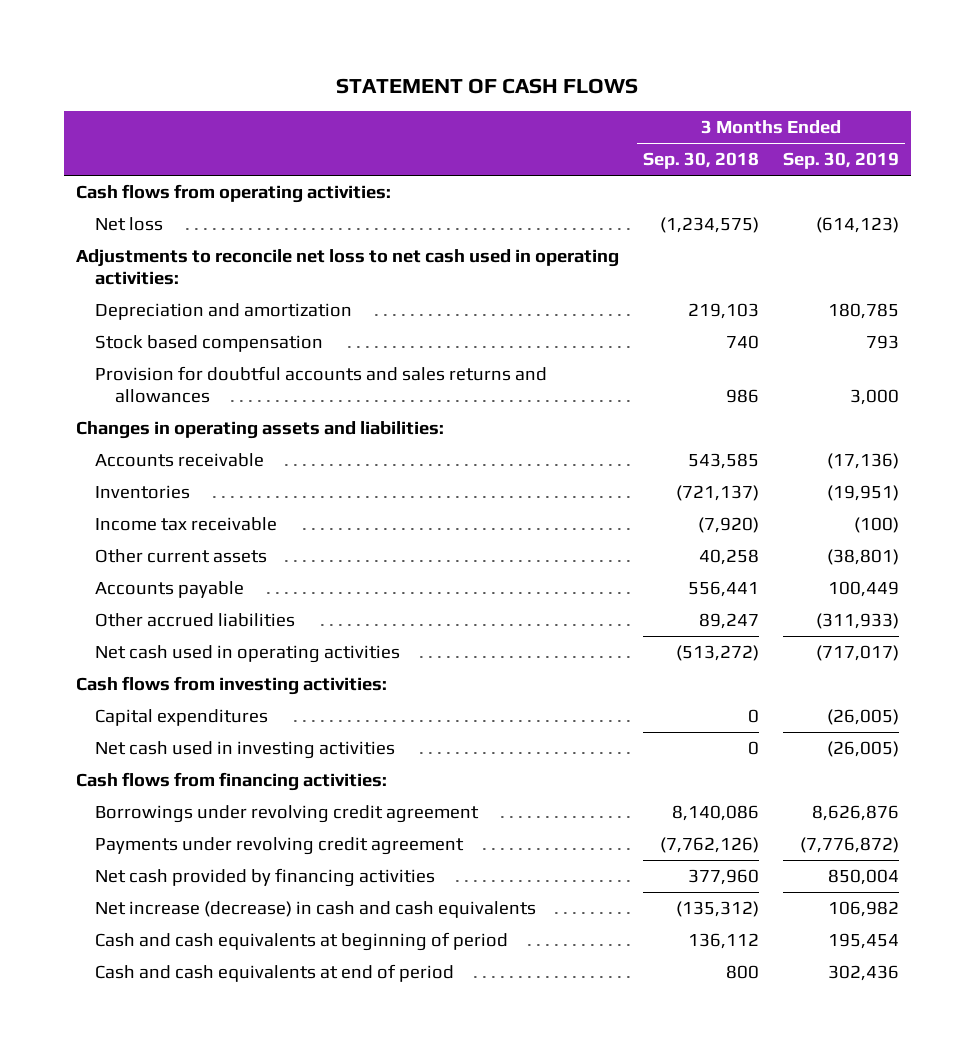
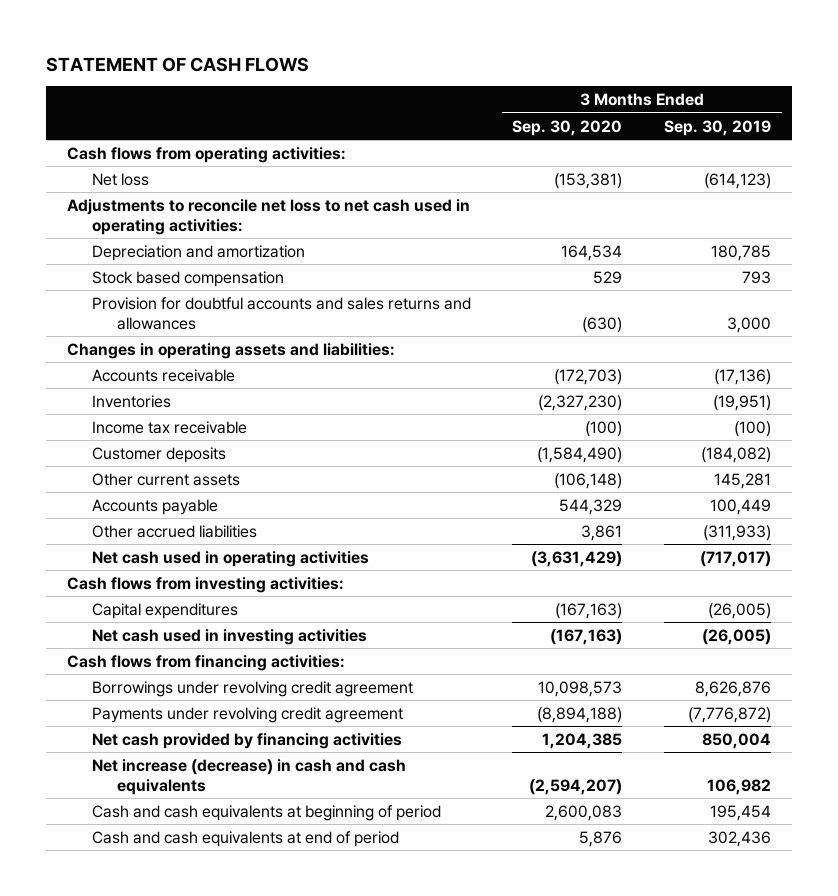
- | 3 Months Ended Sep. 30, 2018 | 3 Months Ended Sep. 30, 2019
+ | 3 Months Ended Sep. 30, 2020 | 3 Months Ended Sep. 30, 2019
- Other current assets | 40,258 | (38,801)
+ Customer deposits | (1,584,490) | (184,082)
+ Other current assets | (106,148) | 145,281

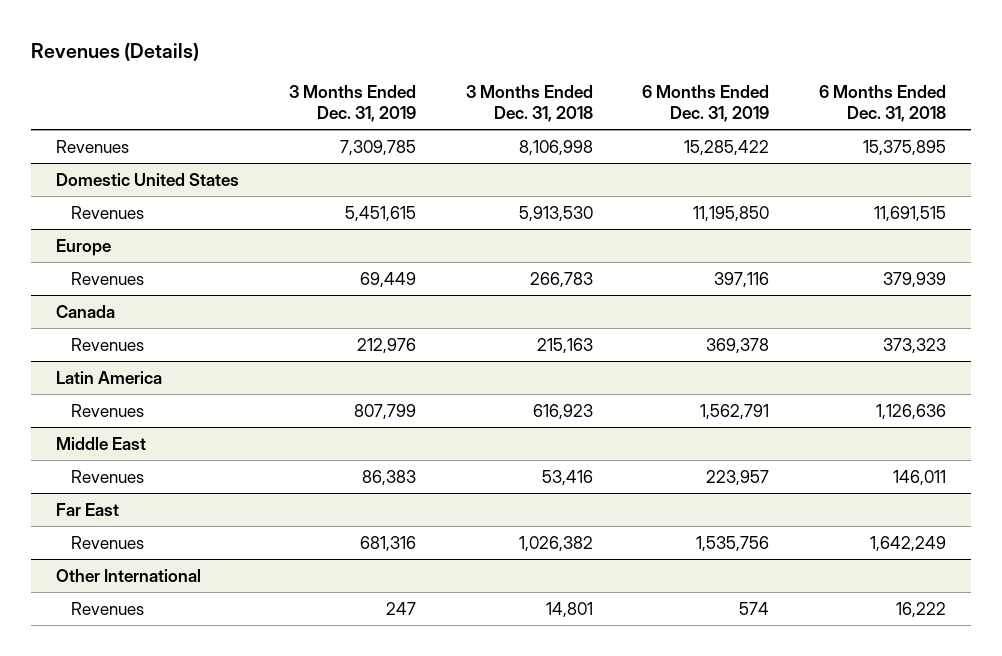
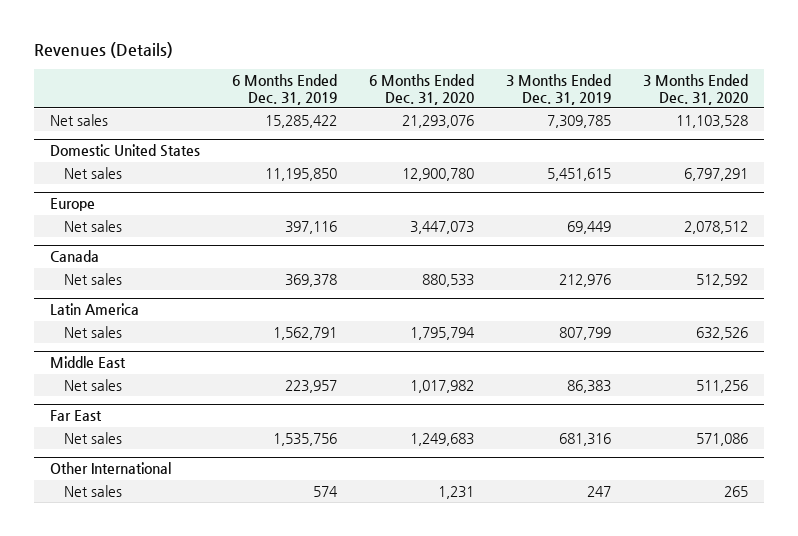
- | 3 Months Ended Dec. 31, 2019 | 3 Months Ended Dec. 31, 2018 | 6 Months Ended Dec. 31, 2019 | 6 Months Ended Dec. 31, 2018
+ | 6 Months Ended Dec. 31, 2019 | 6 Months Ended Dec. 31, 2020 | 3 Months Ended Dec. 31, 2019 | 3 Months Ended Dec. 31, 2020
- Revenues | 7,309,785 | 8,106,998 | 15,285,422 | 15,375,895
+ Net sales | 15,285,422 | 21,293,076 | 7,309,785 | 11,103,528
@ Domestic United States
- Revenues | 5,451,615 | 5,913,530 | 11,195,850 | 11,691,515
+ Net sales | 11,195,850 | 12,900,780 | 5,451,615 | 6,797,291
@ Europe
- Revenues | 69,449 | 266,783 | 397,116 | 379,939
+ Net sales | 397,116 | 3,447,073 | 69,449 | 2,078,512
@ Canada
- Revenues | 212,976 | 215,163 | 369,378 | 373,323
+ Net sales | 369,378 | 880,533 | 212,976 | 512,592
@ Latin America
- Revenues | 807,799 | 616,923 | 1,562,791 | 1,126,636
+ Net sales | 1,562,791 | 1,795,794 | 807,799 | 632,526
@ Middle East
- Revenues | 86,383 | 53,416 | 223,957 | 146,011
+ Net sales | 223,957 | 1,017,982 | 86,383 | 511,256
@ Far East
- Revenues | 681,316 | 1,026,382 | 1,535,756 | 1,642,249
+ Net sales | 1,535,756 | 1,249,683 | 681,316 | 571,086
@ Other International
- Revenues | 247 | 14,801 | 574 | 16,222
+ Net sales | 574 | 1,231 | 247 | 265

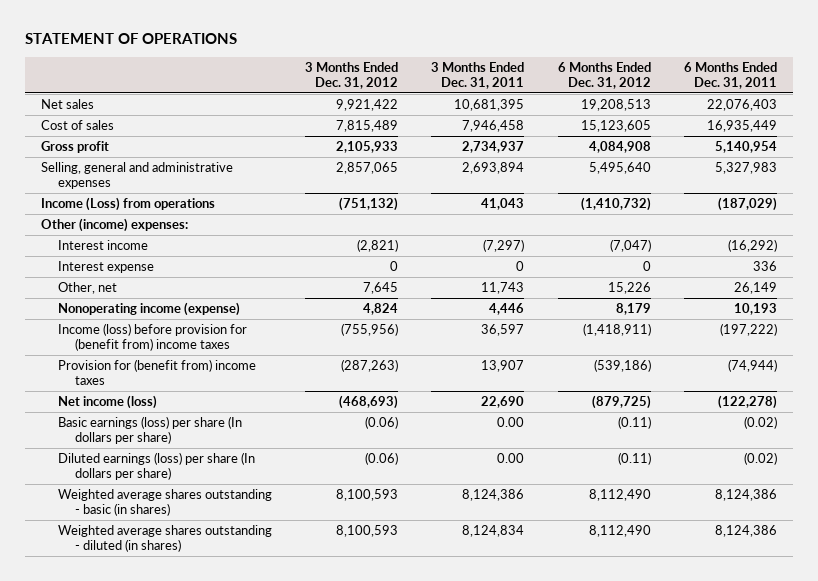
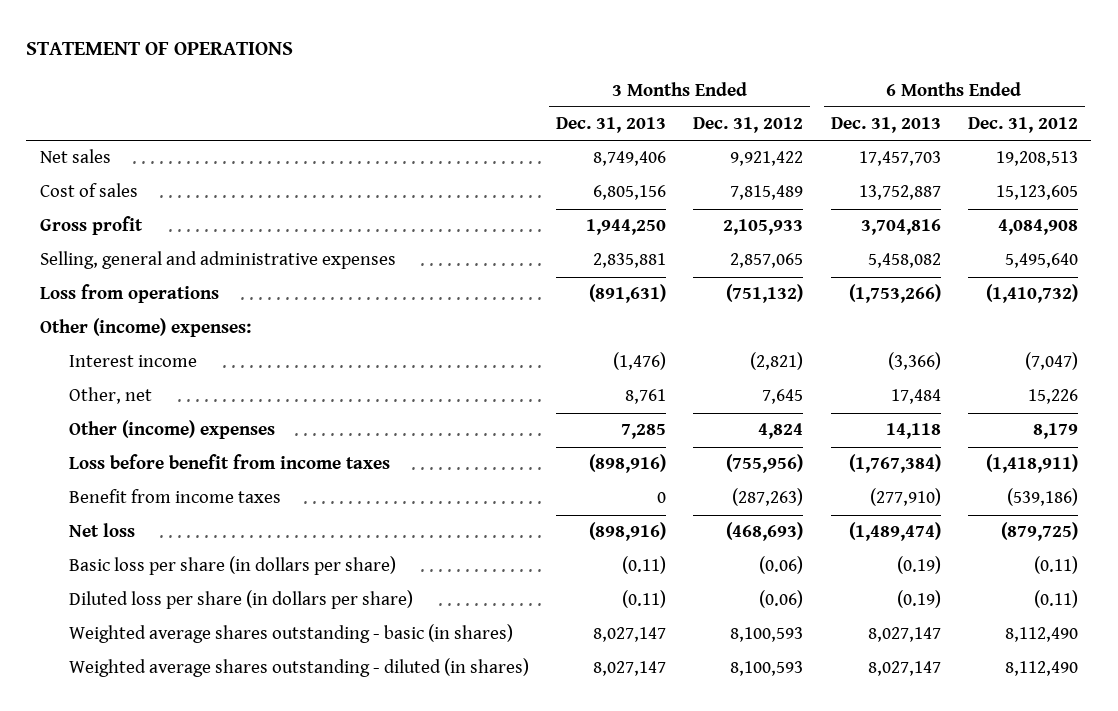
- | 3 Months Ended Dec. 31, 2012 | 3 Months Ended Dec. 31, 2011 | 6 Months Ended Dec. 31, 2012 | 6 Months Ended Dec. 31, 2011
+ | 3 Months Ended Dec. 31, 2013 | 3 Months Ended Dec. 31, 2012 | 6 Months Ended Dec. 31, 2013 | 6 Months Ended Dec. 31, 2012
- Income (Loss) from operations | (751,132) | 41,043 | (1,410,732) | (187,029)
+ Loss from operations | (891,631) | (751,132) | (1,753,266) | (1,410,732)
- Interest expense | 0 | 0 | 0 | 336
- Nonoperating income (expense) | 4,824 | 4,446 | 8,179 | 10,193
- Income (loss) before provision for (benefit from) income taxes | (755,956) | 36,597 | (1,418,911) | (197,222)
- Provision for (benefit from) income taxes | (287,263) | 13,907 | (539,186) | (74,944)
- Net income (loss) | (468,693) | 22,690 | (879,725) | (122,278)
- Basic earnings (loss) per share (In dollars per share) | (0.06) | 0.00 | (0.11) | (0.02)
- Diluted earnings (loss) per share (In dollars per share) | (0.06) | 0.00 | (0.11) | (0.02)
+ Other (income) expenses | 7,285 | 4,824 | 14,118 | 8,179
+ Loss before benefit from income taxes | (898,916) | (755,956) | (1,767,384) | (1,418,911)
+ Benefit from income taxes | 0 | (287,263) | (277,910) | (539,186)
+ Net loss | (898,916) | (468,693) | (1,489,474) | (879,725)
+ Basic loss per share (in dollars per share) | (0.11) | (0.06) | (0.19) | (0.11)
+ Diluted loss per share (in dollars per share) | (0.11) | (0.06) | (0.19) | (0.11)

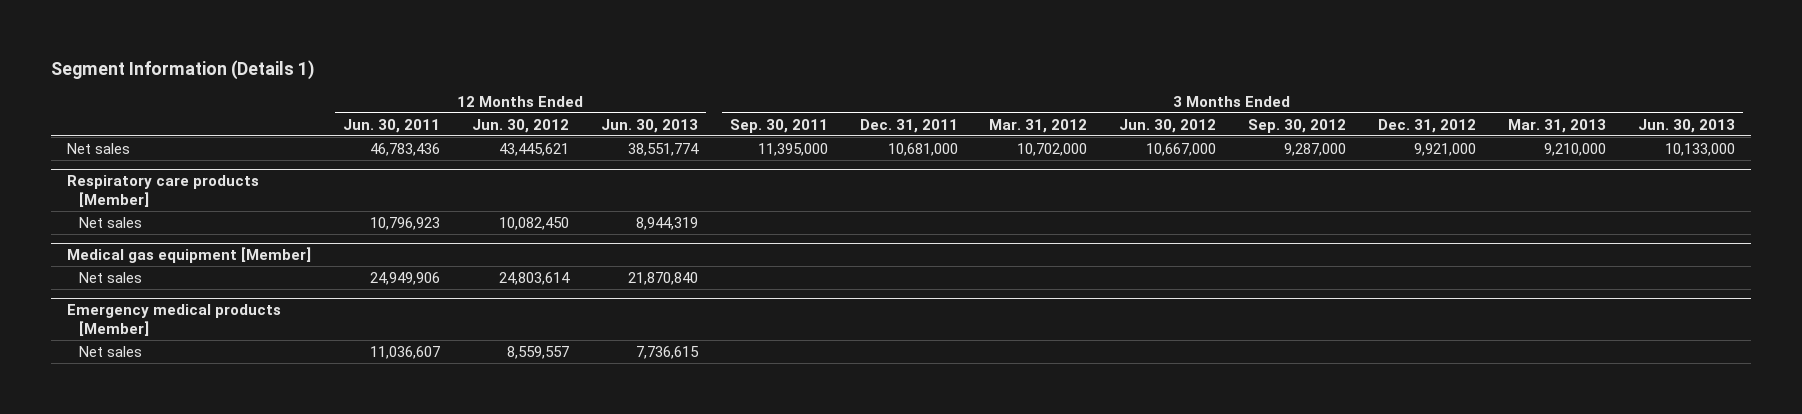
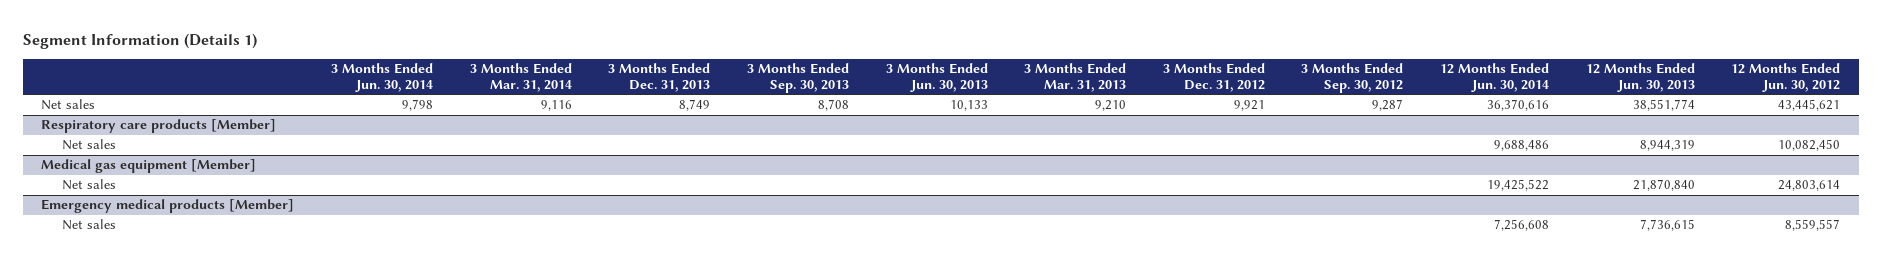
- | 12 Months Ended Jun. 30, 2011 | 12 Months Ended Jun. 30, 2012 | 12 Months Ended Jun. 30, 2013 | 3 Months Ended Sep. 30, 2011 | 3 Months Ended Dec. 31, 2011 | 3 Months Ended Mar. 31, 2012 | 3 Months Ended Jun. 30, 2012 | 3 Months Ended Sep. 30, 2012 | 3 Months Ended Dec. 31, 2012 | 3 Months Ended Mar. 31, 2013 | 3 Months Ended Jun. 30, 2013
+ | 3 Months Ended Jun. 30, 2014 | 3 Months Ended Mar. 31, 2014 | 3 Months Ended Dec. 31, 2013 | 3 Months Ended Sep. 30, 2013 | 3 Months Ended Jun. 30, 2013 | 3 Months Ended Mar. 31, 2013 | 3 Months Ended Dec. 31, 2012 | 3 Months Ended Sep. 30, 2012 | 12 Months Ended Jun. 30, 2014 | 12 Months Ended Jun. 30, 2013 | 12 Months Ended Jun. 30, 2012
- Net sales | 46,783,436 | 43,445,621 | 38,551,774 | 11,395,000 | 10,681,000 | 10,702,000 | 10,667,000 | 9,287,000 | 9,921,000 | 9,210,000 | 10,133,000
+ Net sales | 9,798 | 9,116 | 8,749 | 8,708 | 10,133 | 9,210 | 9,921 | 9,287 | 36,370,616 | 38,551,774 | 43,445,621

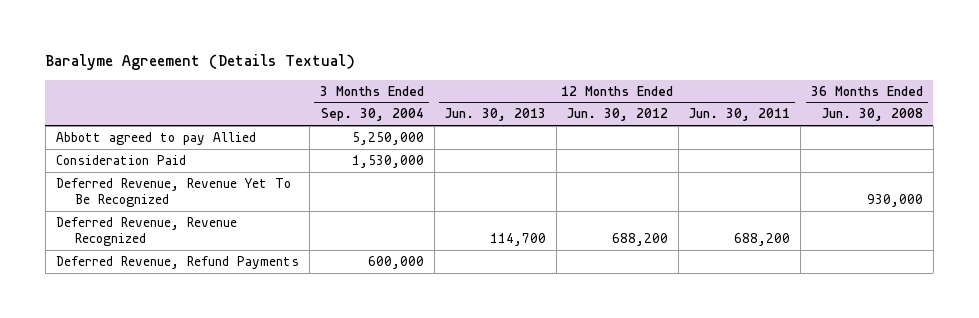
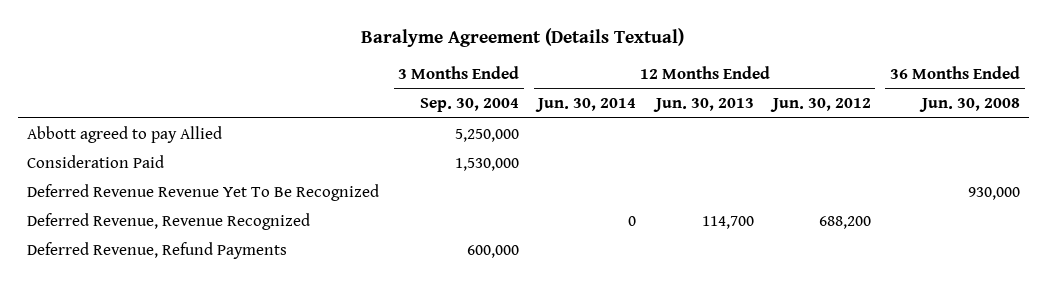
- | 3 Months Ended Sep. 30, 2004 | 12 Months Ended Jun. 30, 2013 | 12 Months Ended Jun. 30, 2012 | 12 Months Ended Jun. 30, 2011 | 36 Months Ended Jun. 30, 2008
+ | 3 Months Ended Sep. 30, 2004 | 12 Months Ended Jun. 30, 2014 | 12 Months Ended Jun. 30, 2013 | 12 Months Ended Jun. 30, 2012 | 36 Months Ended Jun. 30, 2008
- Deferred Revenue, Revenue Yet To Be Recognized | | | | | 930,000
+ Deferred Revenue Revenue Yet To Be Recognized | | | | | 930,000

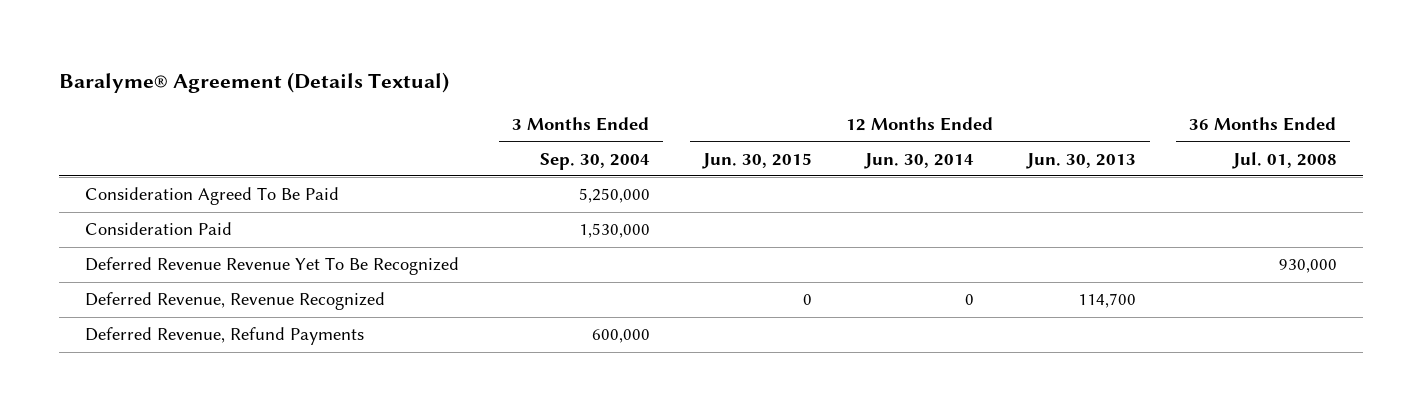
- Baralyme Agreement (Details Textual)
+ Baralyme® Agreement (Details Textual)
- | 3 Months Ended Sep. 30, 2004 | 12 Months Ended Jun. 30, 2014 | 12 Months Ended Jun. 30, 2013 | 12 Months Ended Jun. 30, 2012 | 36 Months Ended Jun. 30, 2008
+ | 3 Months Ended Sep. 30, 2004 | 12 Months Ended Jun. 30, 2015 | 12 Months Ended Jun. 30, 2014 | 12 Months Ended Jun. 30, 2013 | 36 Months Ended Jul. 01, 2008
- Abbott agreed to pay Allied | 5,250,000 | | | |
+ Consideration Agreed To Be Paid | 5,250,000 | | | |

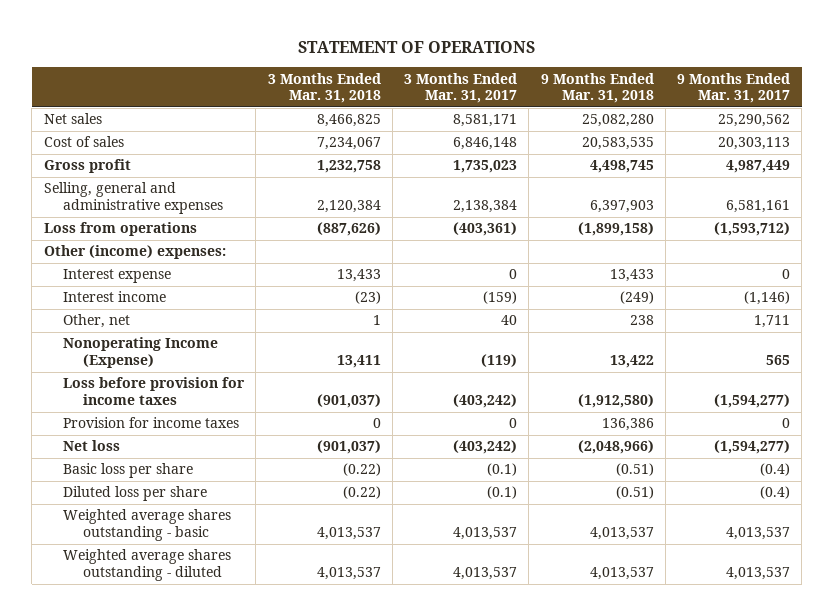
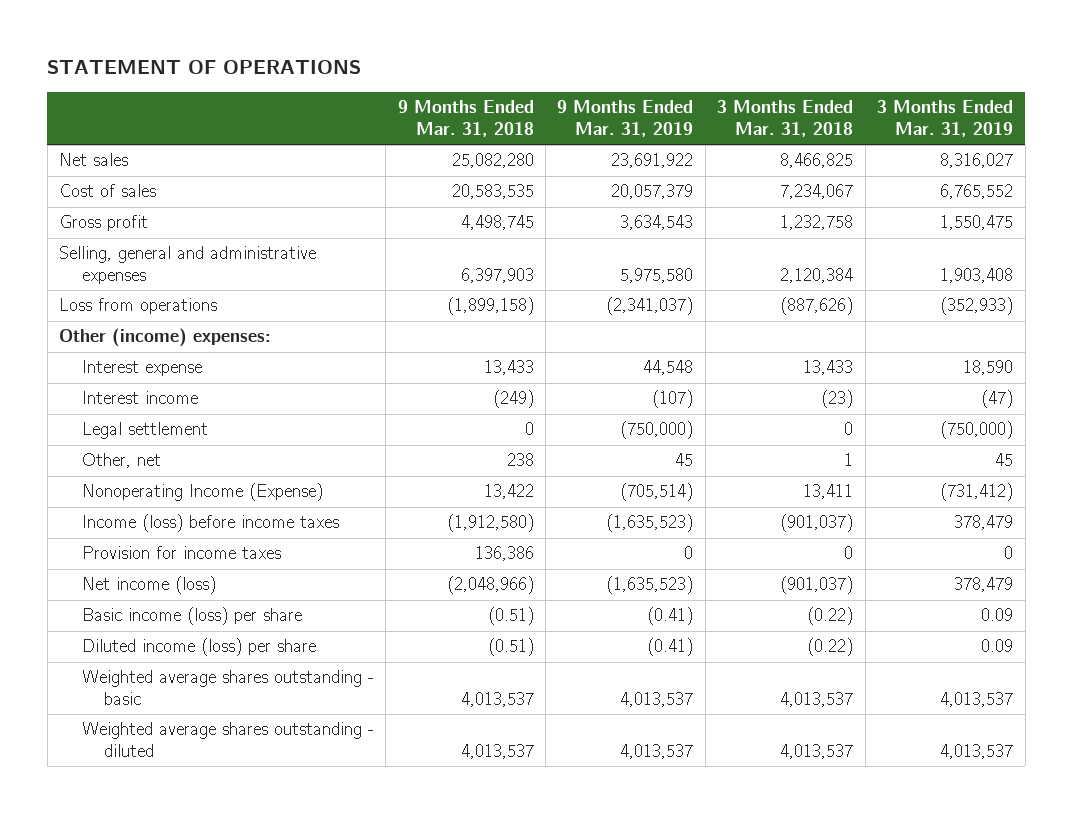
- | 3 Months Ended Mar. 31, 2018 | 3 Months Ended Mar. 31, 2017 | 9 Months Ended Mar. 31, 2018 | 9 Months Ended Mar. 31, 2017
+ | 9 Months Ended Mar. 31, 2018 | 9 Months Ended Mar. 31, 2019 | 3 Months Ended Mar. 31, 2018 | 3 Months Ended Mar. 31, 2019
+ Legal settlement | 0 | (750,000) | 0 | (750,000)
- Loss before provision for income taxes | (901,037) | (403,242) | (1,912,580) | (1,594,277)
+ Income (loss) before income taxes | (1,912,580) | (1,635,523) | (901,037) | 378,479
- Net loss | (901,037) | (403,242) | (2,048,966) | (1,594,277)
- Basic loss per share | (0.22) | (0.1) | (0.51) | (0.4)
- Diluted loss per share | (0.22) | (0.1) | (0.51) | (0.4)
+ Net income (loss) | (2,048,966) | (1,635,523) | (901,037) | 378,479
+ Basic income (loss) per share | (0.51) | (0.41) | (0.22) | 0.09
+ Diluted income (loss) per share | (0.51) | (0.41) | (0.22) | 0.09

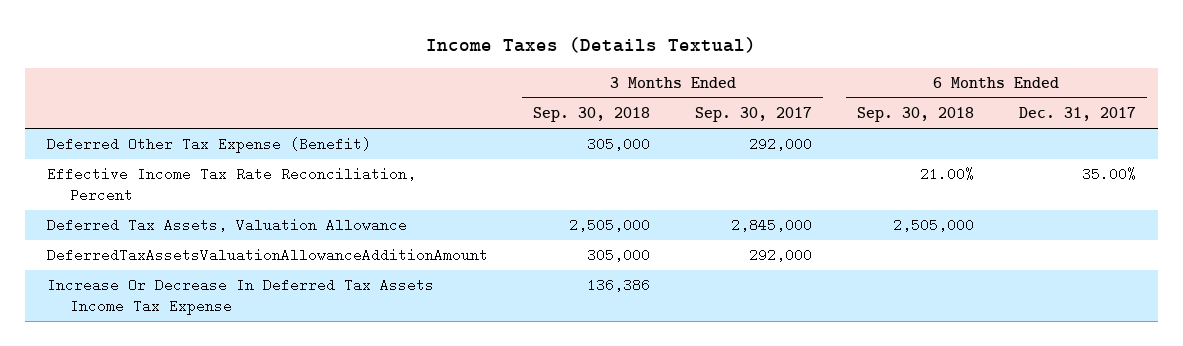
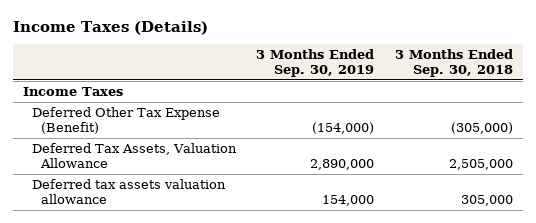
- Income Taxes (Details Textual)
+ Income Taxes (Details)
- | 3 Months Ended Sep. 30, 2018 | 3 Months Ended Sep. 30, 2017 | 6 Months Ended Sep. 30, 2018 | 6 Months Ended Dec. 31, 2017
+ | 3 Months Ended Sep. 30, 2019 | 3 Months Ended Sep. 30, 2018
- Deferred Other Tax Expense (Benefit) | 305,000 | 292,000 | |
- Effective Income Tax Rate Reconciliation, Percent | | | 21.00% | 35.00%
+ Income Taxes
+ Deferred Other Tax Expense (Benefit) | (154,000) | (305,000)
- DeferredTaxAssetsValuationAllowanceAdditionAmount | 305,000 | 292,000 | |
- Increase Or Decrease In Deferred Tax Assets Income Tax Expense | 136,386 | | |
+ Deferred tax assets valuation allowance | 154,000 | 305,000

